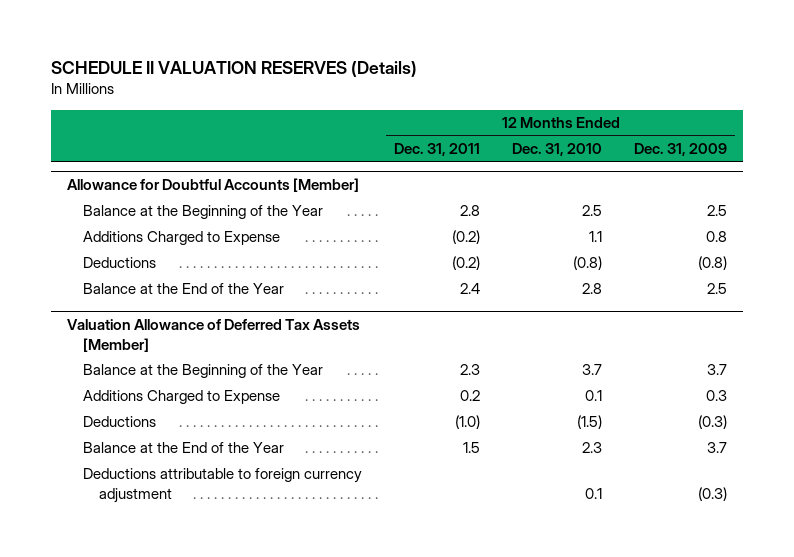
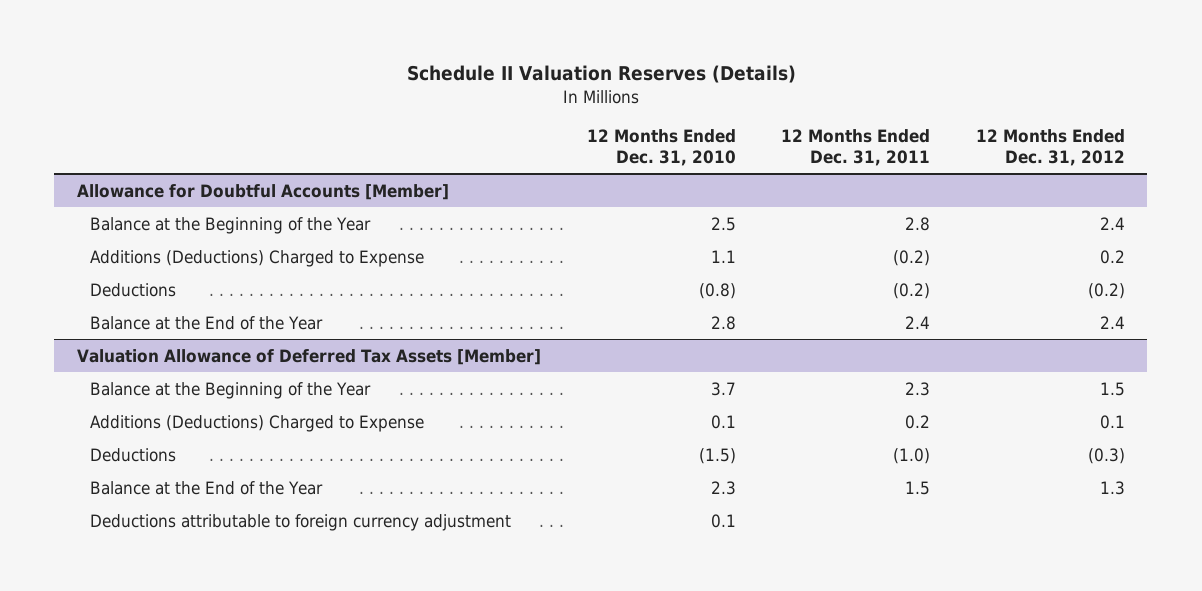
- SCHEDULE II VALUATION RESERVES (Details)
+ Schedule II Valuation Reserves (Details)
- | 12 Months Ended Dec. 31, 2011 | 12 Months Ended Dec. 31, 2010 | 12 Months Ended Dec. 31, 2009
+ | 12 Months Ended Dec. 31, 2010 | 12 Months Ended Dec. 31, 2011 | 12 Months Ended Dec. 31, 2012
@ Allowance for Doubtful Accounts [Member]
- Additions Charged to Expense | (0.2) | 1.1 | 0.8
+ Additions (Deductions) Charged to Expense | 1.1 | (0.2) | 0.2
@ Valuation Allowance of Deferred Tax Assets [Member]
- Additions Charged to Expense | 0.2 | 0.1 | 0.3
+ Additions (Deductions) Charged to Expense | 0.1 | 0.2 | 0.1

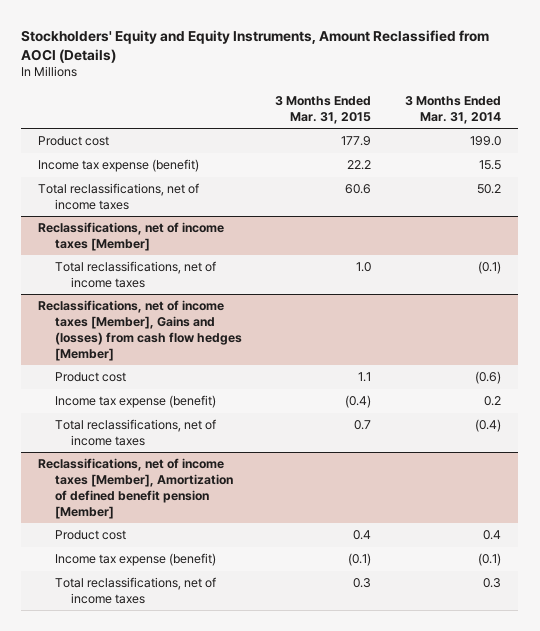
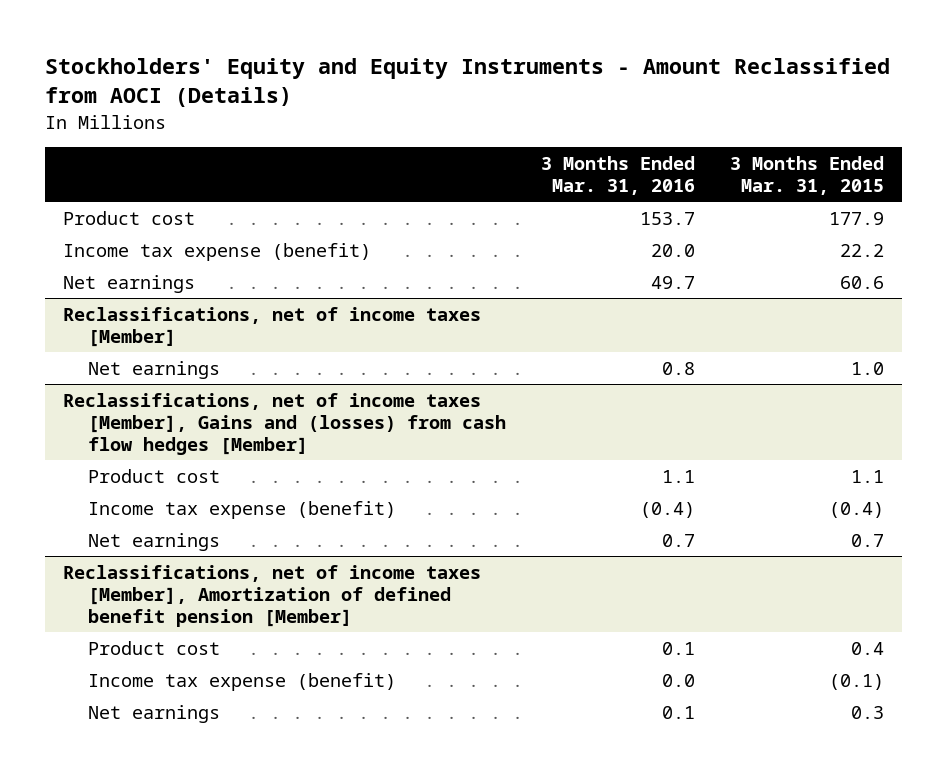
- Stockholders' Equity and Equity Instruments, Amount Reclassified from AOCI (Details)
+ Stockholders' Equity and Equity Instruments - Amount Reclassified from AOCI (Details)
- | 3 Months Ended Mar. 31, 2015 | 3 Months Ended Mar. 31, 2014
+ | 3 Months Ended Mar. 31, 2016 | 3 Months Ended Mar. 31, 2015
- Total reclassifications, net of income taxes | 60.6 | 50.2
+ Net earnings | 49.7 | 60.6
@ Reclassifications, net of income taxes [Member]
- Total reclassifications, net of income taxes | 1.0 | (0.1)
+ Net earnings | 0.8 | 1.0
@ Reclassifications, net of income taxes [Member], Gains and (losses) from cash flow hedges [Member]
- Total reclassifications, net of income taxes | 0.7 | (0.4)
+ Net earnings | 0.7 | 0.7
@ Reclassifications, net of income taxes [Member], Amortization of defined benefit pension [Member]
- Total reclassifications, net of income taxes | 0.3 | 0.3
+ Net earnings | 0.1 | 0.3

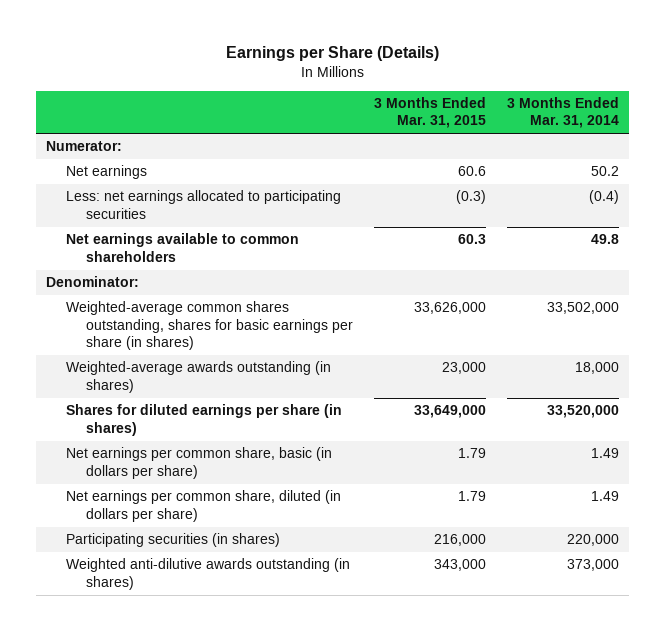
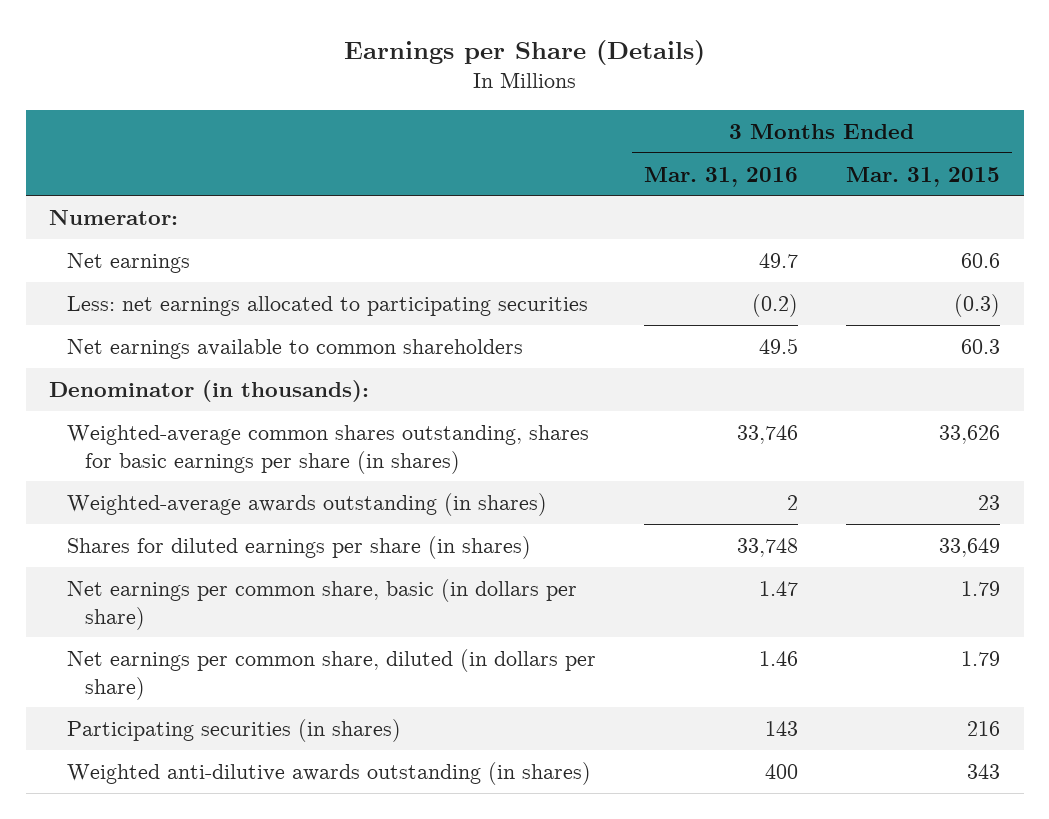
- | 3 Months Ended Mar. 31, 2015 | 3 Months Ended Mar. 31, 2014
+ | 3 Months Ended Mar. 31, 2016 | 3 Months Ended Mar. 31, 2015
- Denominator:
- Weighted-average common shares outstanding, shares for basic earnings per share (in shares) | 33,626,000 | 33,502,000
- Weighted-average awards outstanding (in shares) | 23,000 | 18,000
- Shares for diluted earnings per share (in shares) | 33,649,000 | 33,520,000
+ Denominator (in thousands):
+ Weighted-average common shares outstanding, shares for basic earnings per share (in shares) | 33,746 | 33,626
+ Weighted-average awards outstanding (in shares) | 2 | 23
+ Shares for diluted earnings per share (in shares) | 33,748 | 33,649
- Participating securities (in shares) | 216,000 | 220,000
- Weighted anti-dilutive awards outstanding (in shares) | 343,000 | 373,000
+ Participating securities (in shares) | 143 | 216
+ Weighted anti-dilutive awards outstanding (in shares) | 400 | 343

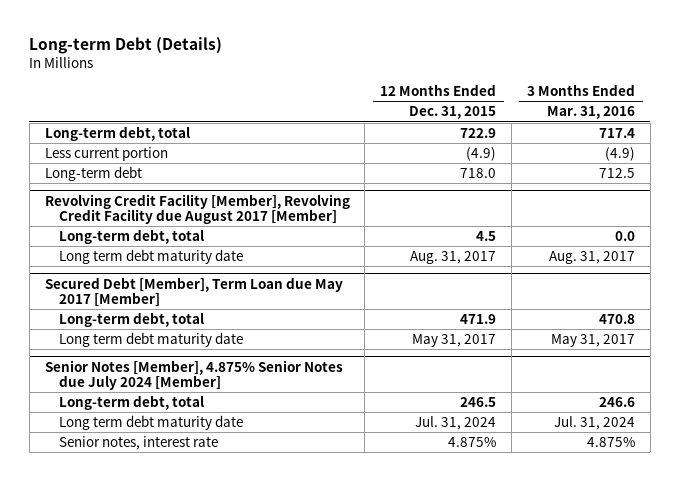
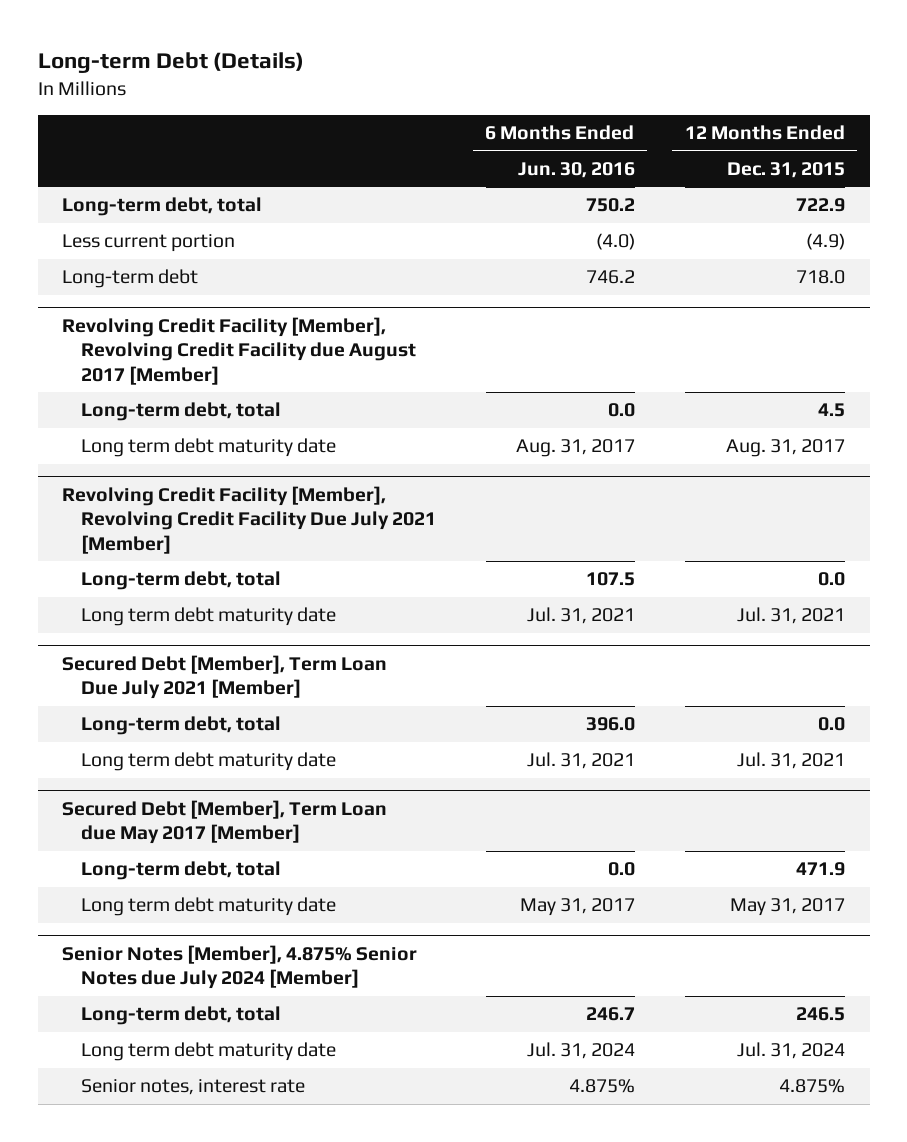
- | 12 Months Ended Dec. 31, 2015 | 3 Months Ended Mar. 31, 2016
+ | 6 Months Ended Jun. 30, 2016 | 12 Months Ended Dec. 31, 2015
+ Revolving Credit Facility [Member], Revolving Credit Facility Due July 2021 [Member]
+ Long-term debt, total | 107.5 | 0.0
+ Long term debt maturity date | Jul. 31, 2021 | Jul. 31, 2021
+ Secured Debt [Member], Term Loan Due July 2021 [Member]
+ Long-term debt, total | 396.0 | 0.0
+ Long term debt maturity date | Jul. 31, 2021 | Jul. 31, 2021

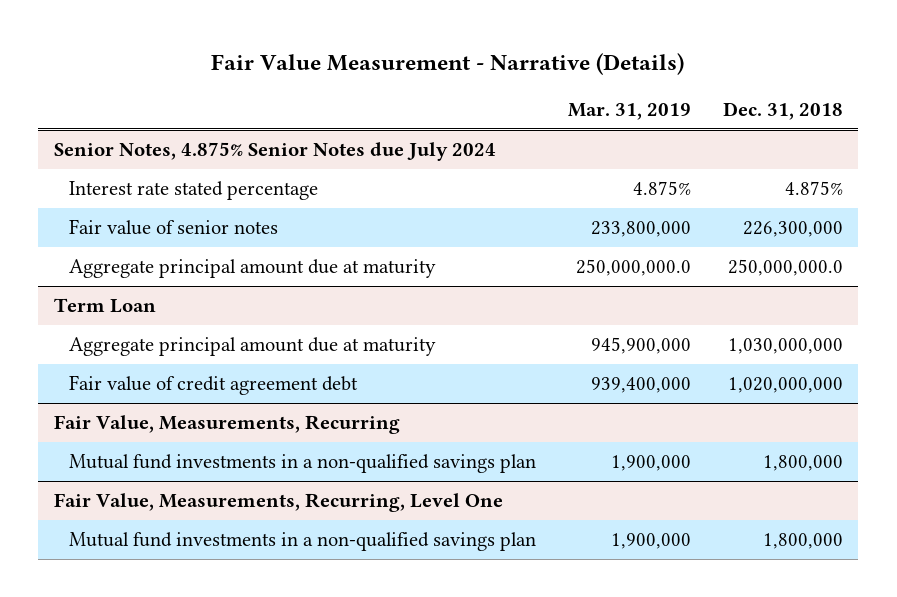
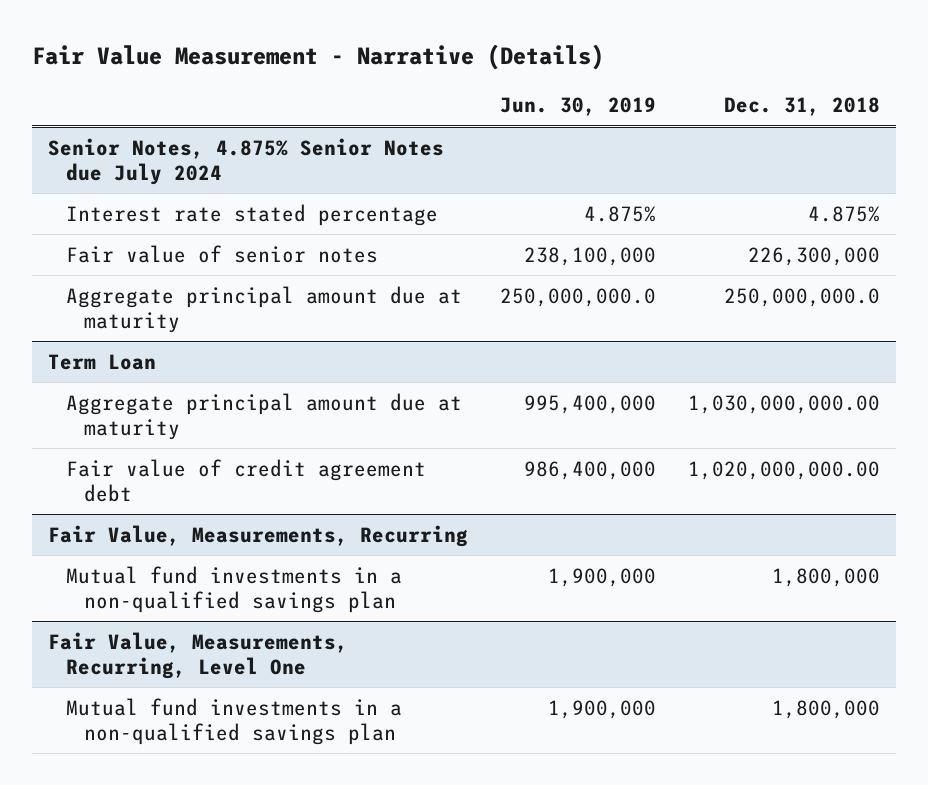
- | Mar. 31, 2019 | Dec. 31, 2018
+ | Jun. 30, 2019 | Dec. 31, 2018
@ Term Loan
- Aggregate principal amount due at maturity | 945,900,000 | 1,030,000,000
- Fair value of credit agreement debt | 939,400,000 | 1,020,000,000
+ Aggregate principal amount due at maturity | 995,400,000 | 1,030,000,000.00
+ Fair value of credit agreement debt | 986,400,000 | 1,020,000,000.00

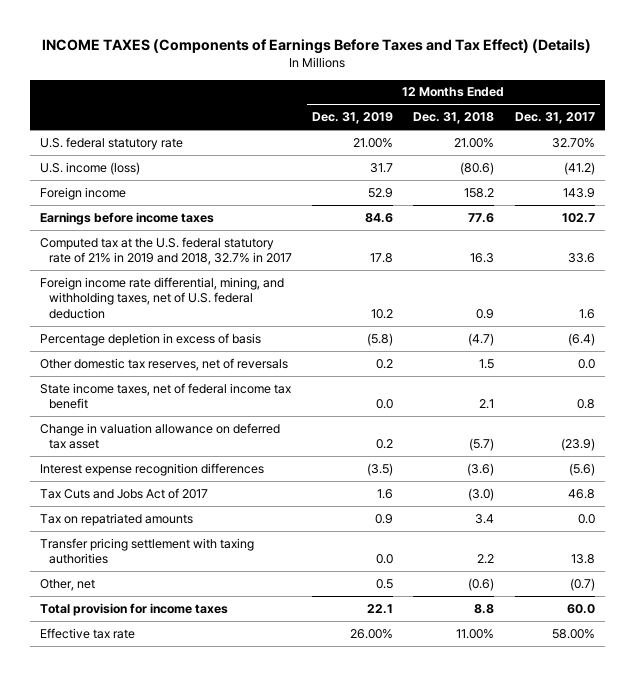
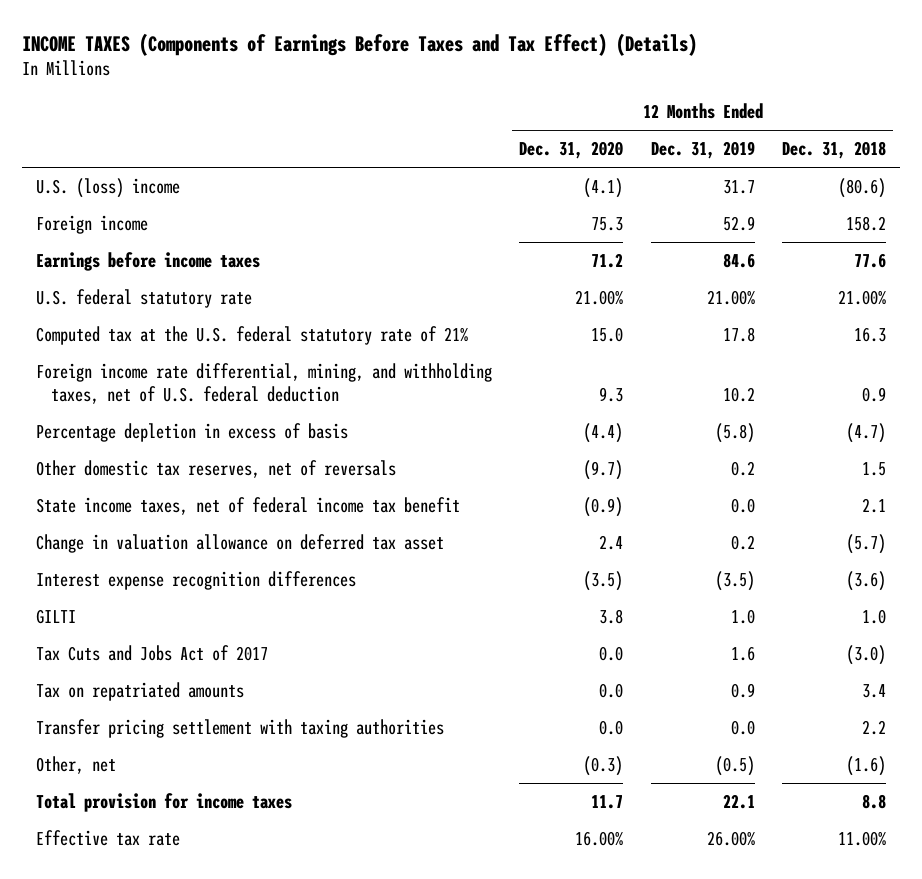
- | 12 Months Ended Dec. 31, 2019 | 12 Months Ended Dec. 31, 2018 | 12 Months Ended Dec. 31, 2017
+ | 12 Months Ended Dec. 31, 2020 | 12 Months Ended Dec. 31, 2019 | 12 Months Ended Dec. 31, 2018
- U.S. income (loss) | 31.7 | (80.6) | (41.2)
+ U.S. (loss) income | (4.1) | 31.7 | (80.6)
- Computed tax at the U.S. federal statutory rate of 21% in 2019 and 2018, 32.7% in 2017 | 17.8 | 16.3 | 33.6
moved down: U.S. federal statutory rate | 21.00% | 21.00% | 21.00%
+ Computed tax at the U.S. federal statutory rate of 21% | 15.0 | 17.8 | 16.3
+ GILTI | 3.8 | 1.0 | 1.0
- Other, net | 0.5 | (0.6) | (0.7)
+ Other, net | (0.3) | (0.5) | (1.6)

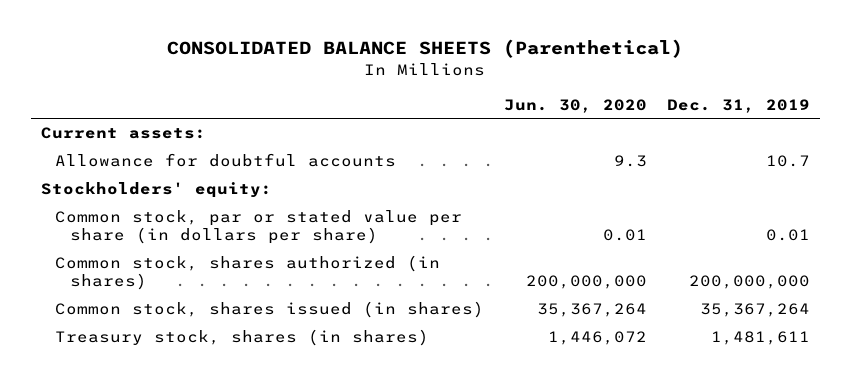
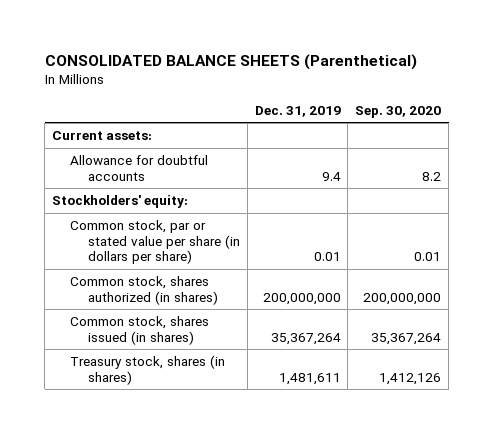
- | Jun. 30, 2020 | Dec. 31, 2019
+ | Dec. 31, 2019 | Sep. 30, 2020
- Allowance for doubtful accounts | 9.3 | 10.7
+ Allowance for doubtful accounts | 9.4 | 8.2

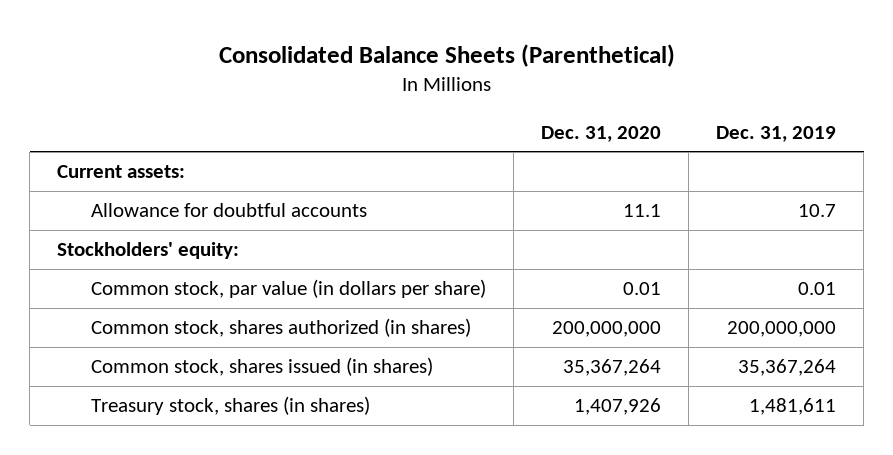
- CONSOLIDATED BALANCE SHEETS (Parenthetical)
+ Consolidated Balance Sheets (Parenthetical)
- | Dec. 31, 2019 | Sep. 30, 2020
+ | Dec. 31, 2020 | Dec. 31, 2019
- Allowance for doubtful accounts | 9.4 | 8.2
+ Allowance for doubtful accounts | 11.1 | 10.7
- Common stock, par or stated value per share (in dollars per share) | 0.01 | 0.01
+ Common stock, par value (in dollars per share) | 0.01 | 0.01

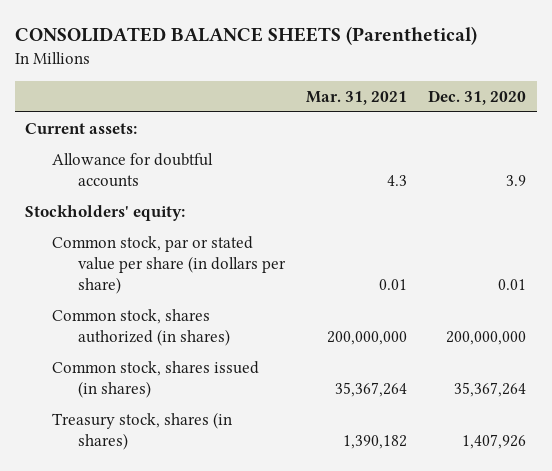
- Consolidated Balance Sheets (Parenthetical)
+ CONSOLIDATED BALANCE SHEETS (Parenthetical)
- | Dec. 31, 2020 | Dec. 31, 2019
+ | Mar. 31, 2021 | Dec. 31, 2020
- Allowance for doubtful accounts | 11.1 | 10.7
+ Allowance for doubtful accounts | 4.3 | 3.9
- Common stock, par value (in dollars per share) | 0.01 | 0.01
+ Common stock, par or stated value per share (in dollars per share) | 0.01 | 0.01

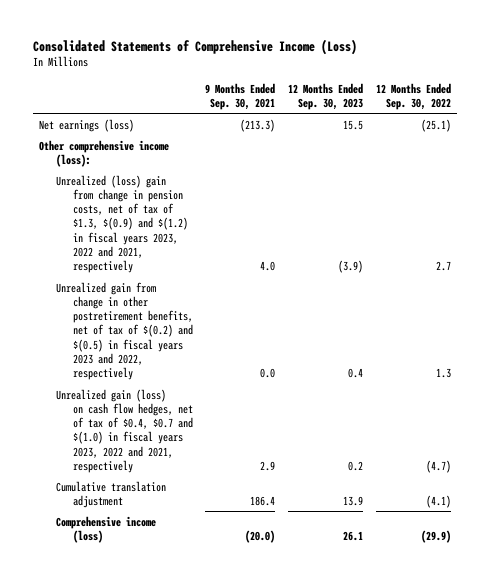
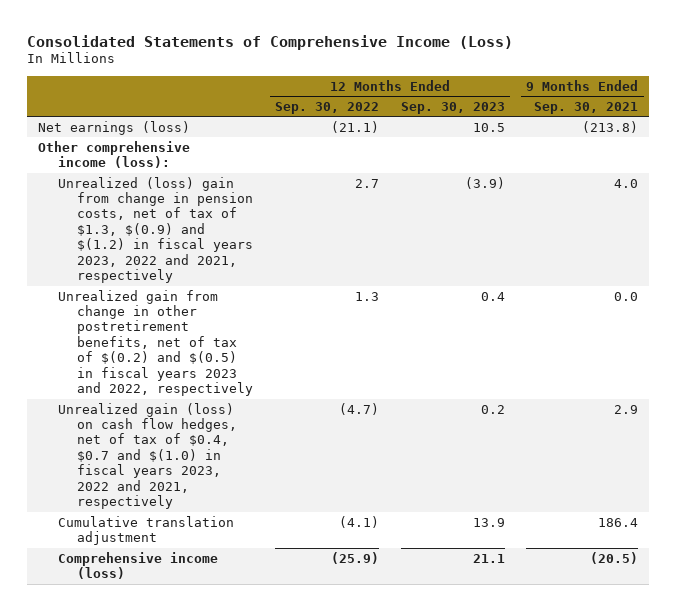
- | 9 Months Ended Sep. 30, 2021 | 12 Months Ended Sep. 30, 2023 | 12 Months Ended Sep. 30, 2022
+ | 12 Months Ended Sep. 30, 2022 | 12 Months Ended Sep. 30, 2023 | 9 Months Ended Sep. 30, 2021
- Net earnings (loss) | (213.3) | 15.5 | (25.1)
+ Net earnings (loss) | (21.1) | 10.5 | (213.8)
- Comprehensive income (loss) | (20.0) | 26.1 | (29.9)
+ Comprehensive income (loss) | (25.9) | 21.1 | (20.5)

